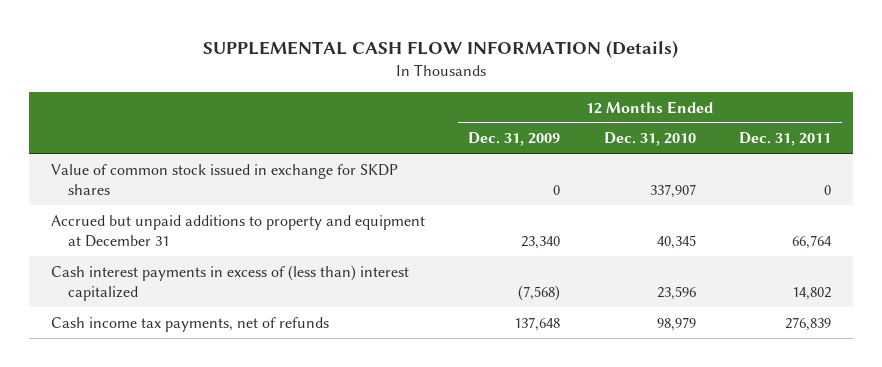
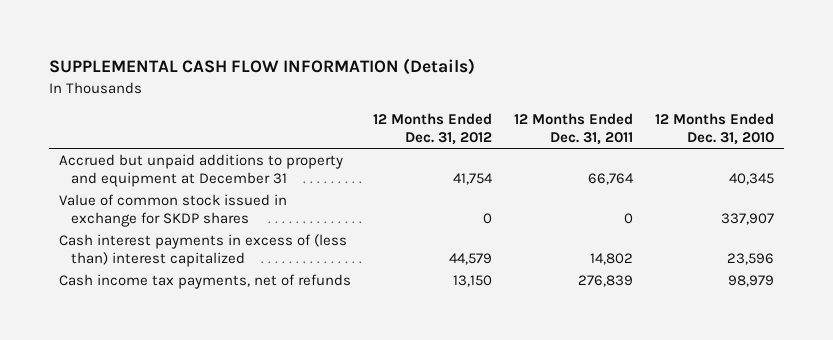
- | 12 Months Ended Dec. 31, 2009 | 12 Months Ended Dec. 31, 2010 | 12 Months Ended Dec. 31, 2011
+ | 12 Months Ended Dec. 31, 2012 | 12 Months Ended Dec. 31, 2011 | 12 Months Ended Dec. 31, 2010
moved down: Value of common stock issued in exchange for SKDP shares | 0 | 0 | 337,907

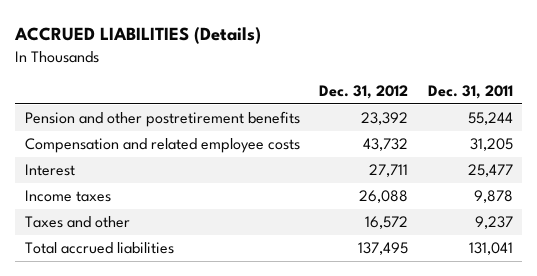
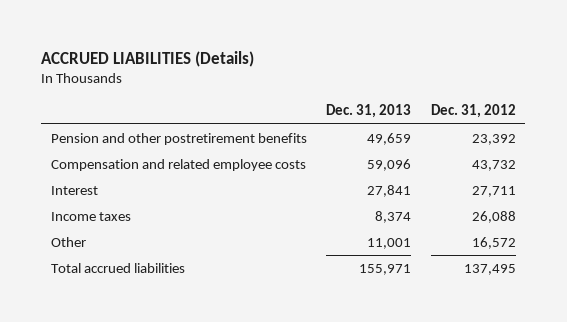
- | Dec. 31, 2012 | Dec. 31, 2011
+ | Dec. 31, 2013 | Dec. 31, 2012
- Taxes and other | 16,572 | 9,237
+ Other | 11,001 | 16,572

